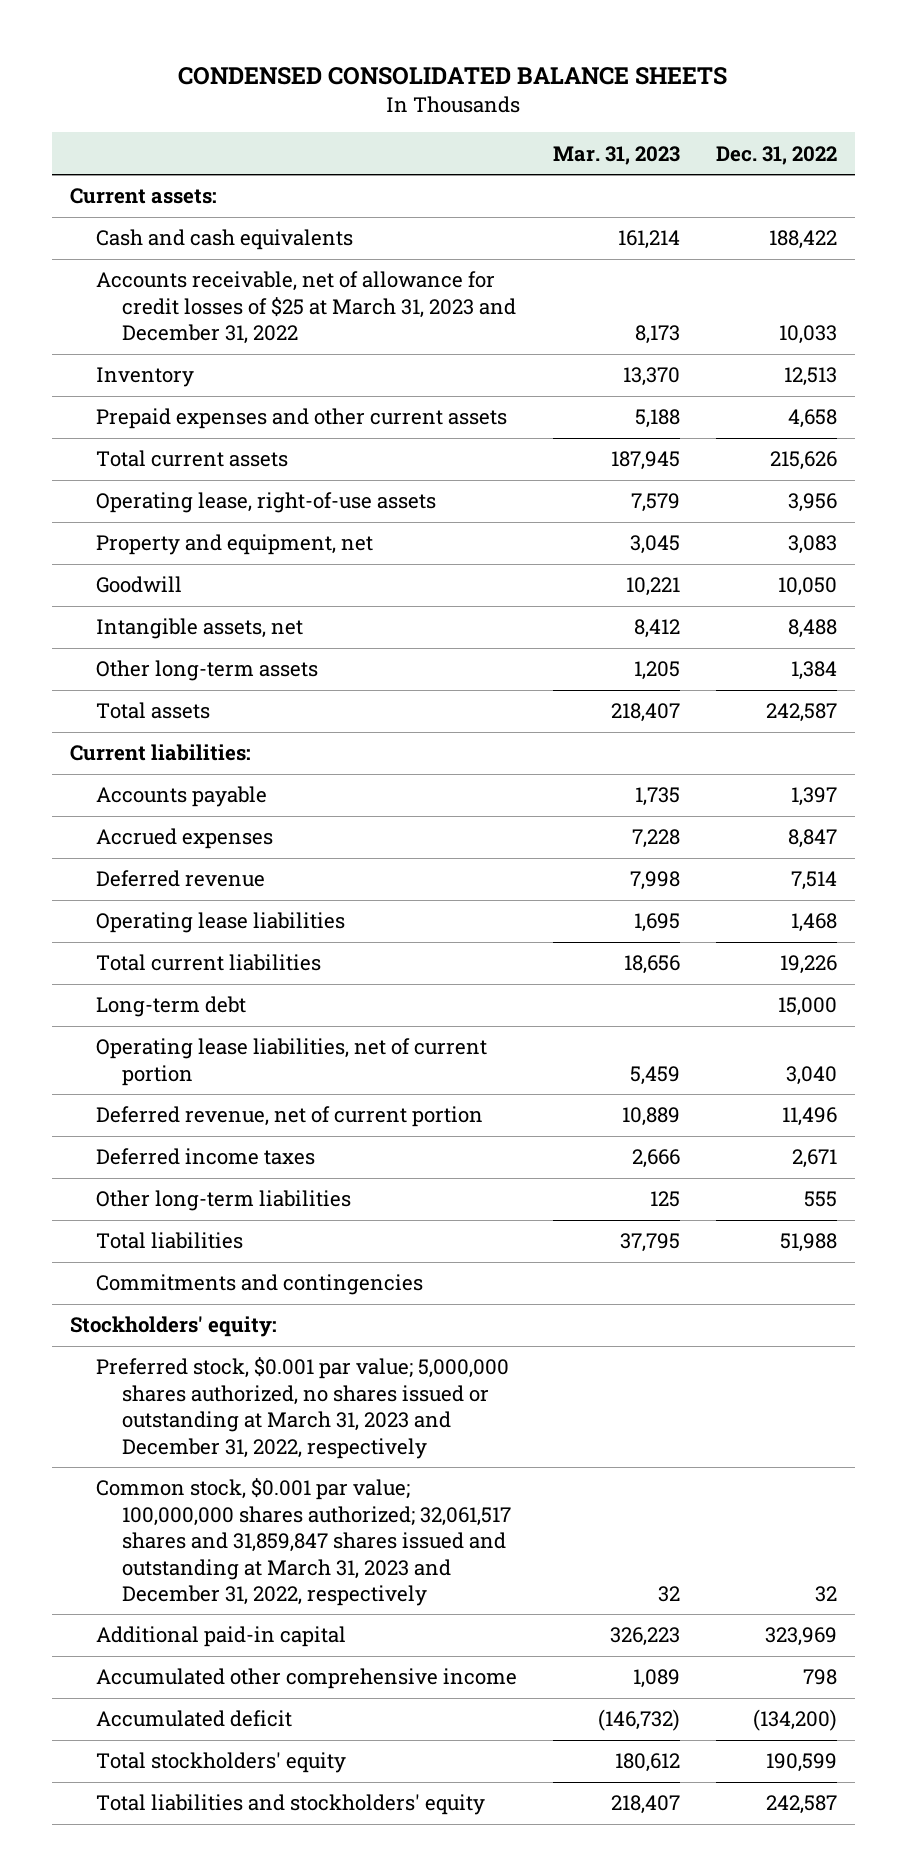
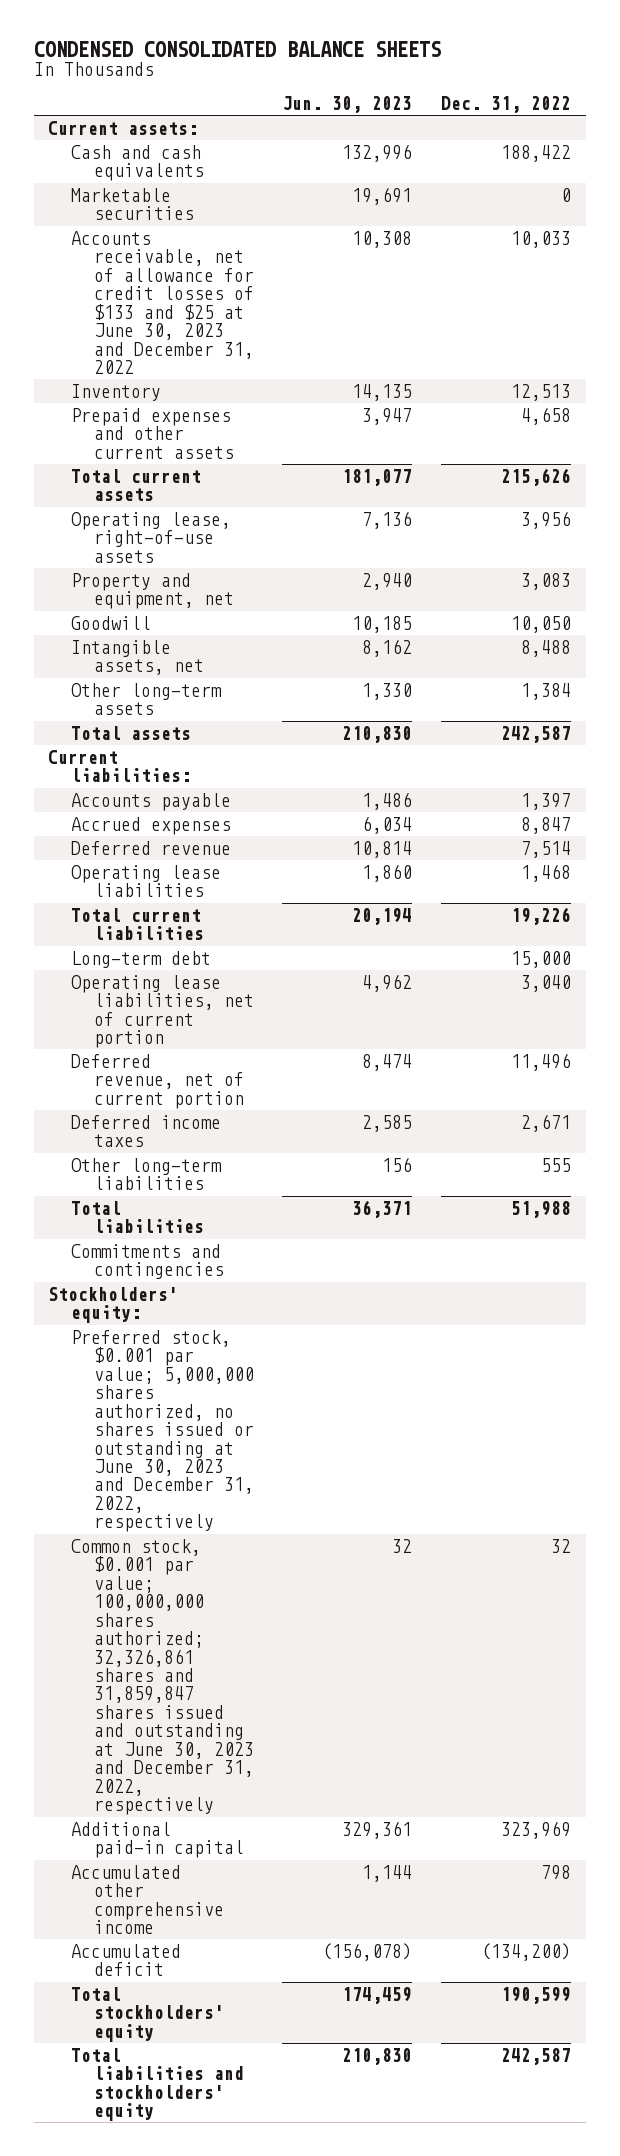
- | Mar. 31, 2023 | Dec. 31, 2022
+ | Jun. 30, 2023 | Dec. 31, 2022
- Accounts receivable, net of allowance for credit losses of $25 at March 31, 2023 and December 31, 2022 | 8,173 | 10,033
+ Marketable securities | 19,691 | 0
+ Accounts receivable, net of allowance for credit losses of $133 and $25 at June 30, 2023 and December 31, 2022 | 10,308 | 10,033
- Preferred stock, $0.001 par value; 5,000,000 shares authorized, no shares issued or outstanding at March 31, 2023 and December 31, 2022, respectively
- Common stock, $0.001 par value; 100,000,000 shares authorized; 32,061,517 shares and 31,859,847 shares issued and outstanding at March 31, 2023 and December 31, 2022, respectively | 32 | 32
+ Preferred stock, $0.001 par value; 5,000,000 shares authorized, no shares issued or outstanding at June 30, 2023 and December 31, 2022, respectively
+ Common stock, $0.001 par value; 100,000,000 shares authorized; 32,326,861 shares and 31,859,847 shares issued and outstanding at June 30, 2023 and December 31, 2022, respectively | 32 | 32

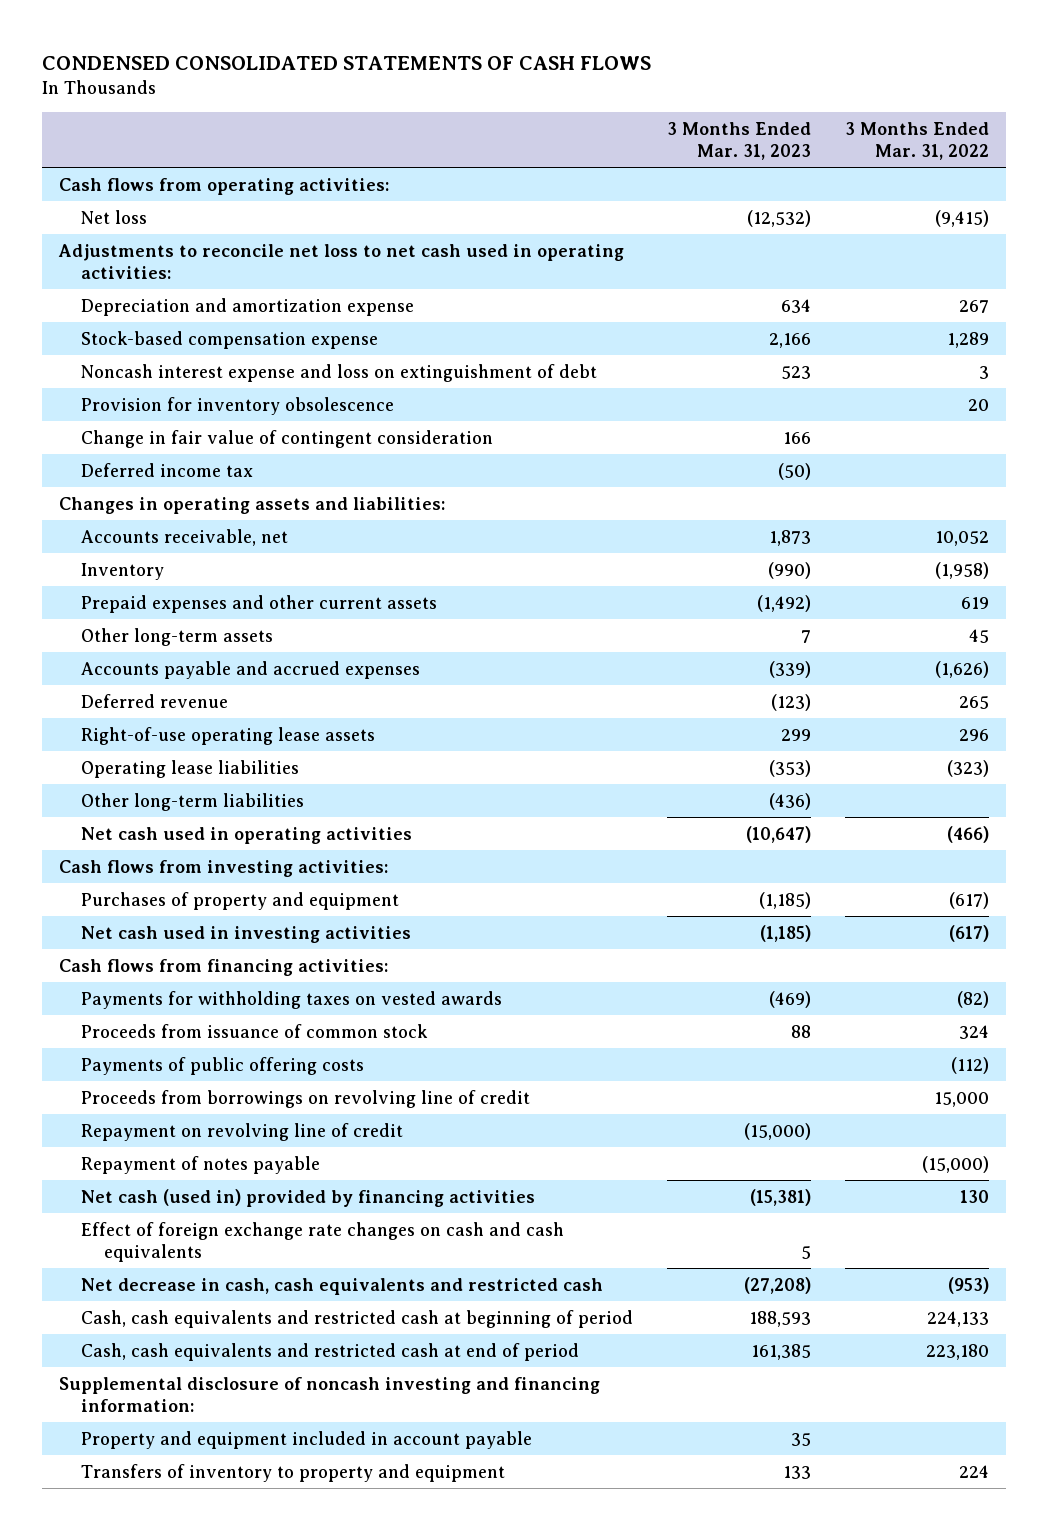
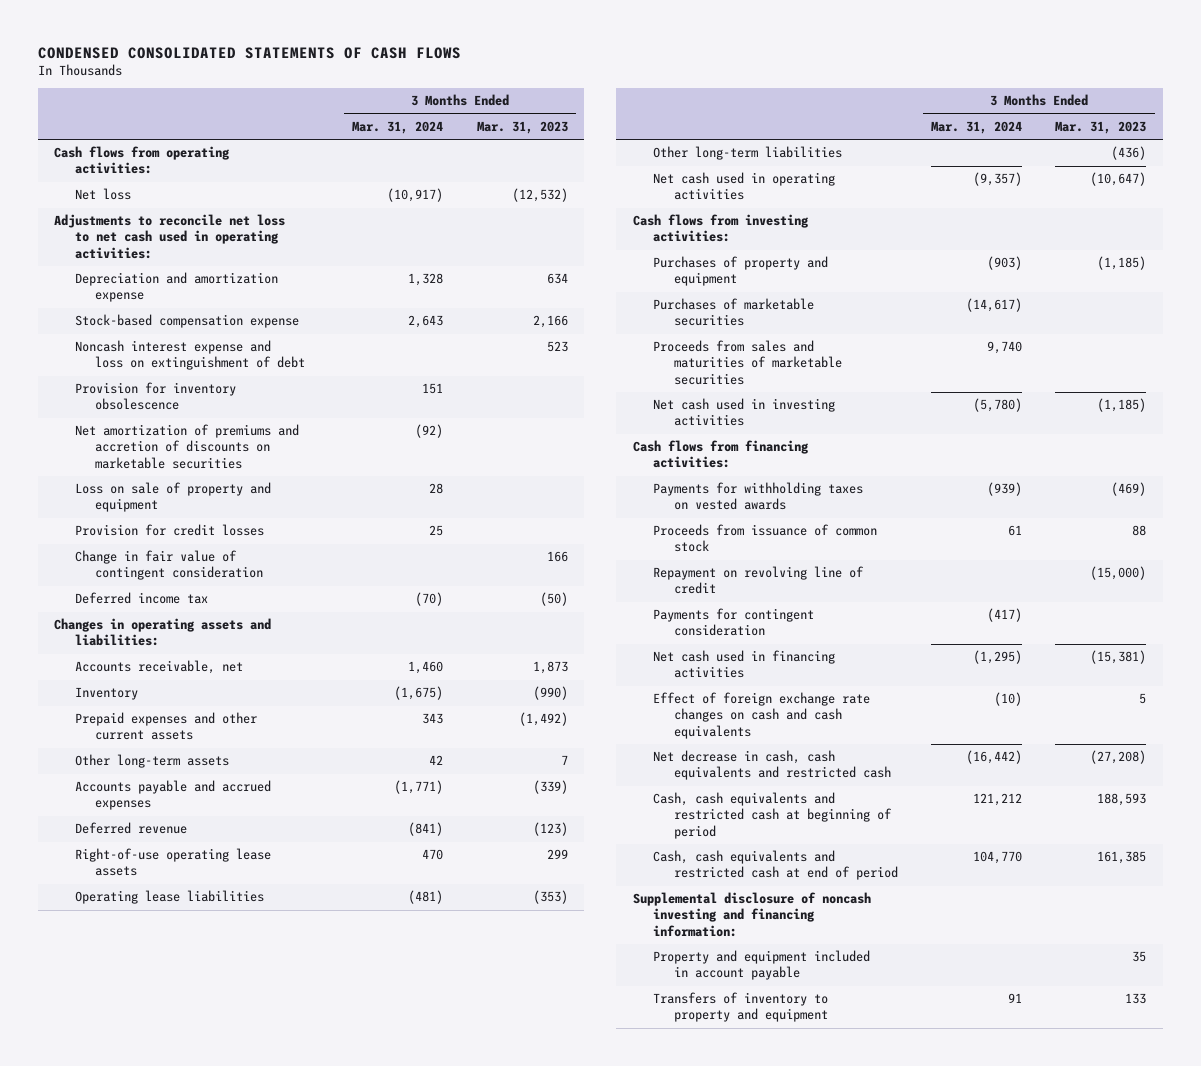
- | 3 Months Ended Mar. 31, 2023 | 3 Months Ended Mar. 31, 2022
+ | 3 Months Ended Mar. 31, 2024 | 3 Months Ended Mar. 31, 2023
+ Net amortization of premiums and accretion of discounts on marketable securities | (92) |
+ Loss on sale of property and equipment | 28 |
+ Provision for credit losses | 25 |
+ Purchases of marketable securities | (14,617) |
+ Proceeds from sales and maturities of marketable securities | 9,740 |
- Payments of public offering costs | | (112)
- Proceeds from borrowings on revolving line of credit | | 15,000
- Repayment of notes payable | | (15,000)
- Net cash (used in) provided by financing activities | (15,381) | 130
+ Payments for contingent consideration | (417) |
+ Net cash used in financing activities | (1,295) | (15,381)

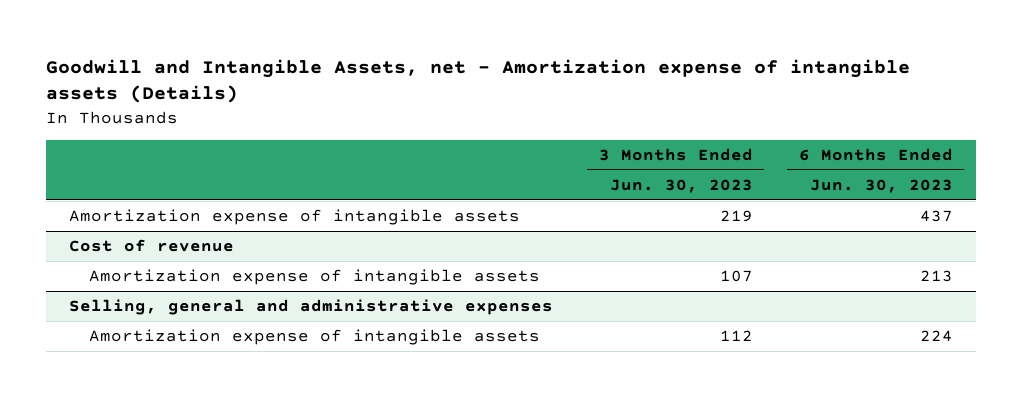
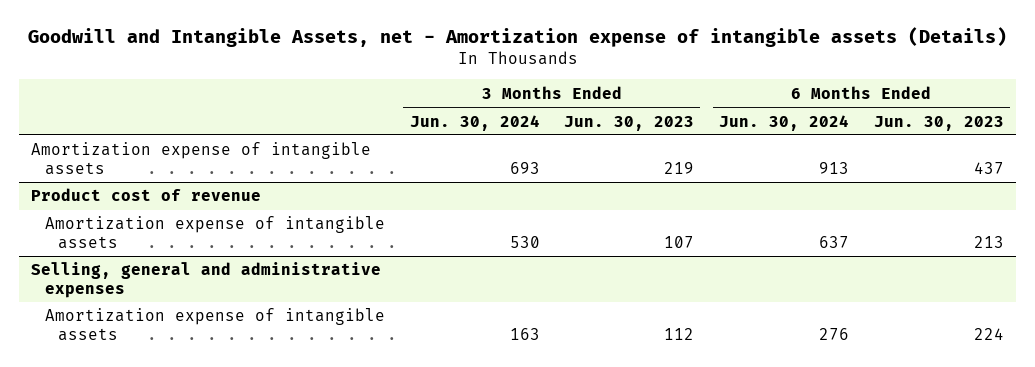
- | 3 Months Ended Jun. 30, 2023 | 6 Months Ended Jun. 30, 2023
+ | 3 Months Ended Jun. 30, 2024 | 3 Months Ended Jun. 30, 2023 | 6 Months Ended Jun. 30, 2024 | 6 Months Ended Jun. 30, 2023
- Cost of revenue
+ Product cost of revenue

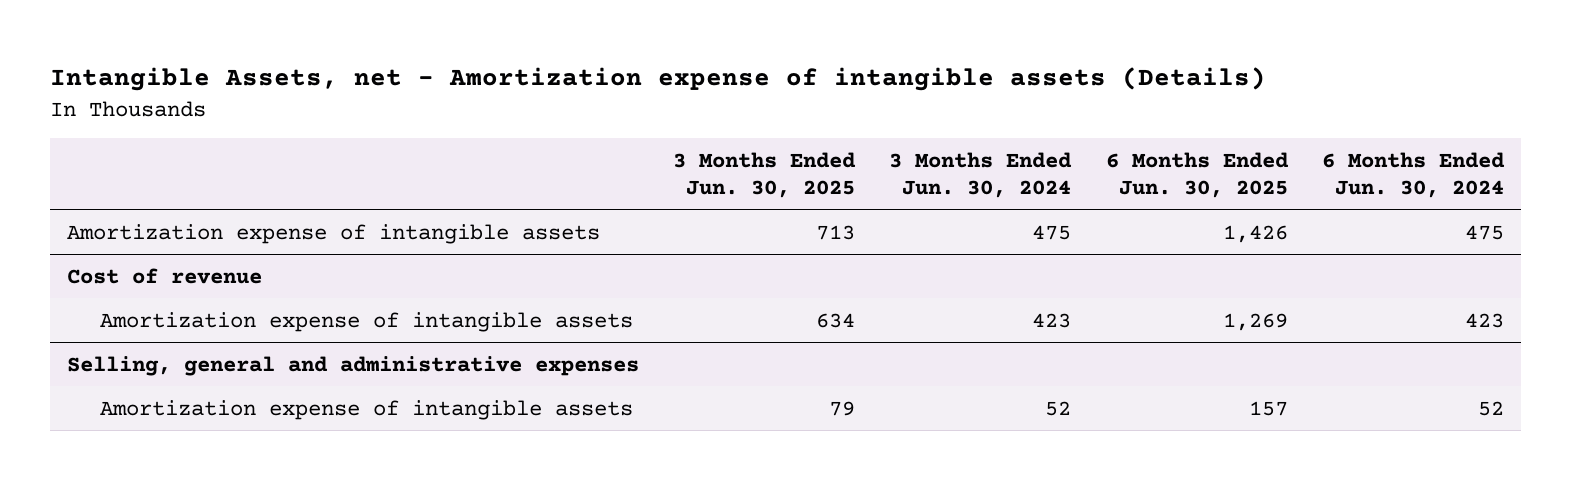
- Goodwill and Intangible Assets, net - Amortization expense of intangible assets (Details)
+ Intangible Assets, net - Amortization expense of intangible assets (Details)
- | 3 Months Ended Jun. 30, 2024 | 3 Months Ended Jun. 30, 2023 | 6 Months Ended Jun. 30, 2024 | 6 Months Ended Jun. 30, 2023
+ | 3 Months Ended Jun. 30, 2025 | 3 Months Ended Jun. 30, 2024 | 6 Months Ended Jun. 30, 2025 | 6 Months Ended Jun. 30, 2024
- Amortization expense of intangible assets | 693 | 219 | 913 | 437
- Product cost of revenue
- Amortization expense of intangible assets | 530 | 107 | 637 | 213
+ Amortization expense of intangible assets | 713 | 475 | 1,426 | 475
+ Cost of revenue
+ Amortization expense of intangible assets | 634 | 423 | 1,269 | 423
@ Selling, general and administrative expenses
- Amortization expense of intangible assets | 163 | 112 | 276 | 224
+ Amortization expense of intangible assets | 79 | 52 | 157 | 52

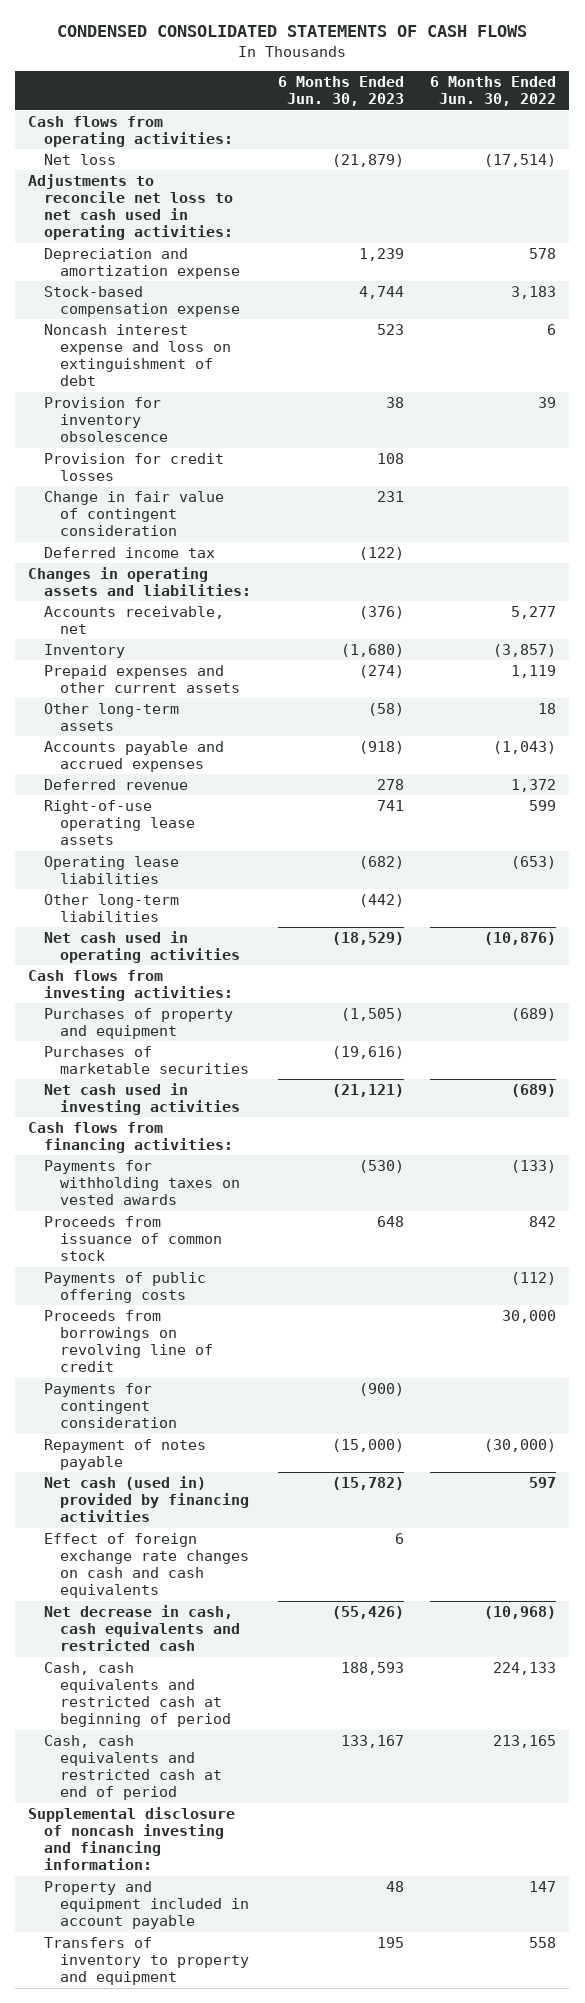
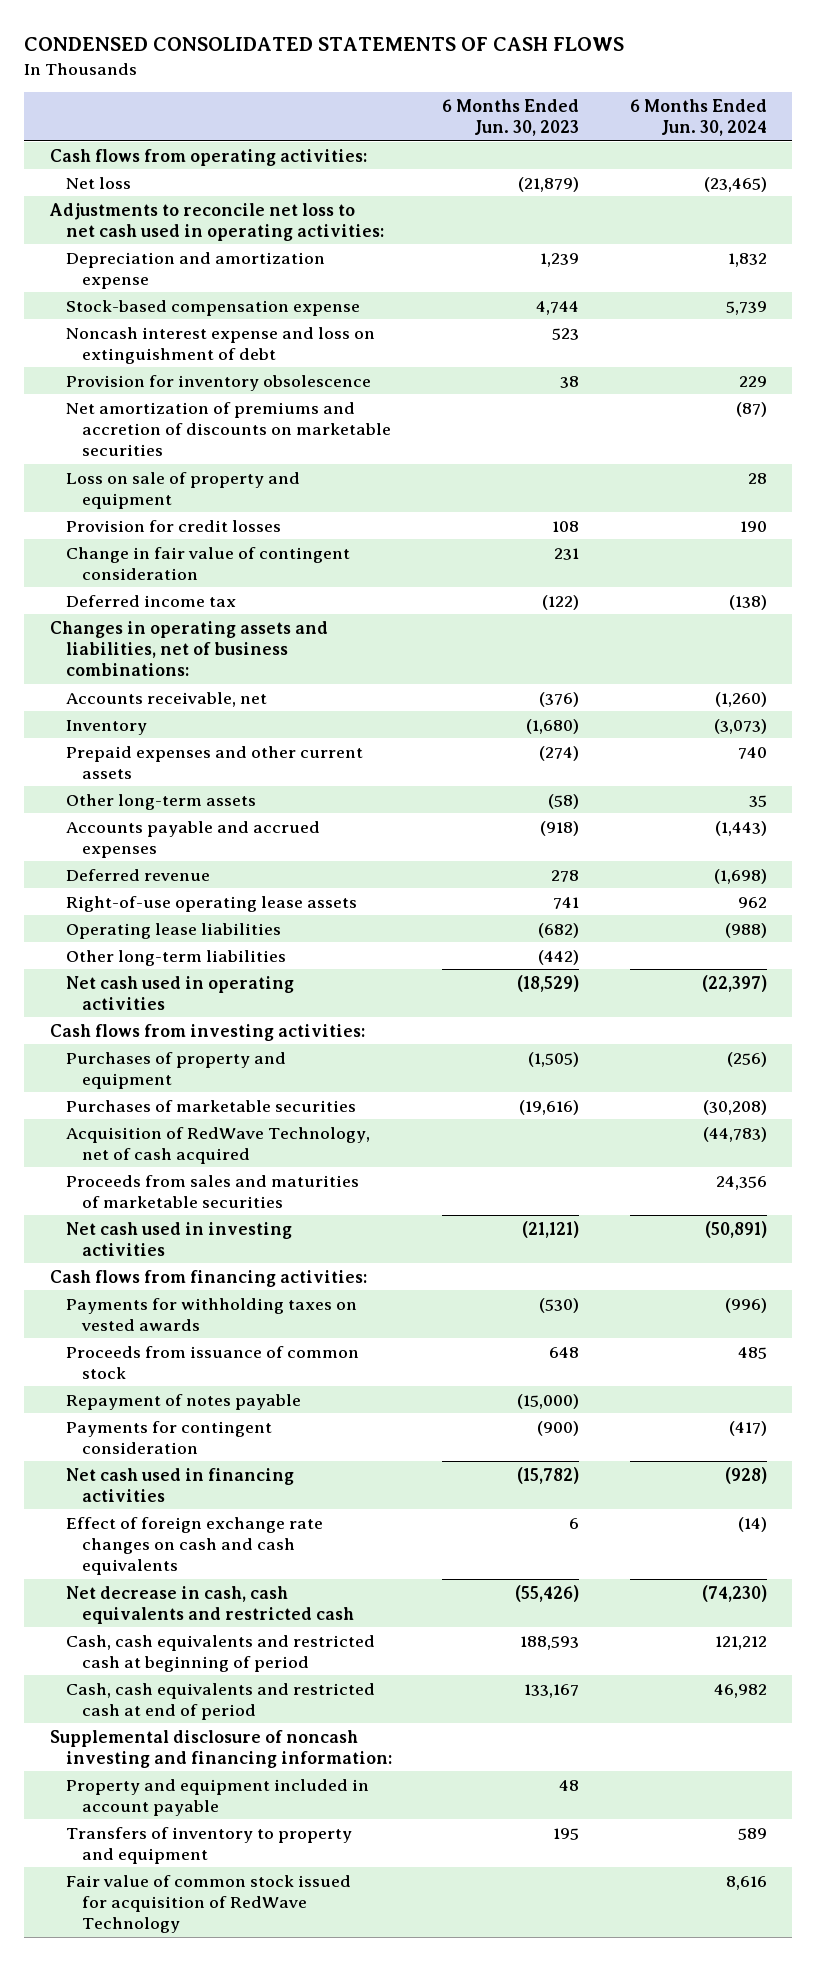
- | 6 Months Ended Jun. 30, 2023 | 6 Months Ended Jun. 30, 2022
+ | 6 Months Ended Jun. 30, 2023 | 6 Months Ended Jun. 30, 2024
+ Net amortization of premiums and accretion of discounts on marketable securities | | (87)
+ Loss on sale of property and equipment | | 28
- Changes in operating assets and liabilities:
+ Changes in operating assets and liabilities, net of business combinations:
+ Acquisition of RedWave Technology, net of cash acquired | | (44,783)
+ Proceeds from sales and maturities of marketable securities | | 24,356
- Payments of public offering costs | | (112)
- Proceeds from borrowings on revolving line of credit | | 30,000
- Net cash (used in) provided by financing activities | (15,782) | 597
moved down: Payments for contingent consideration | (900) | (417)
+ Net cash used in financing activities | (15,782) | (928)
+ Fair value of common stock issued for acquisition of RedWave Technology | | 8,616

